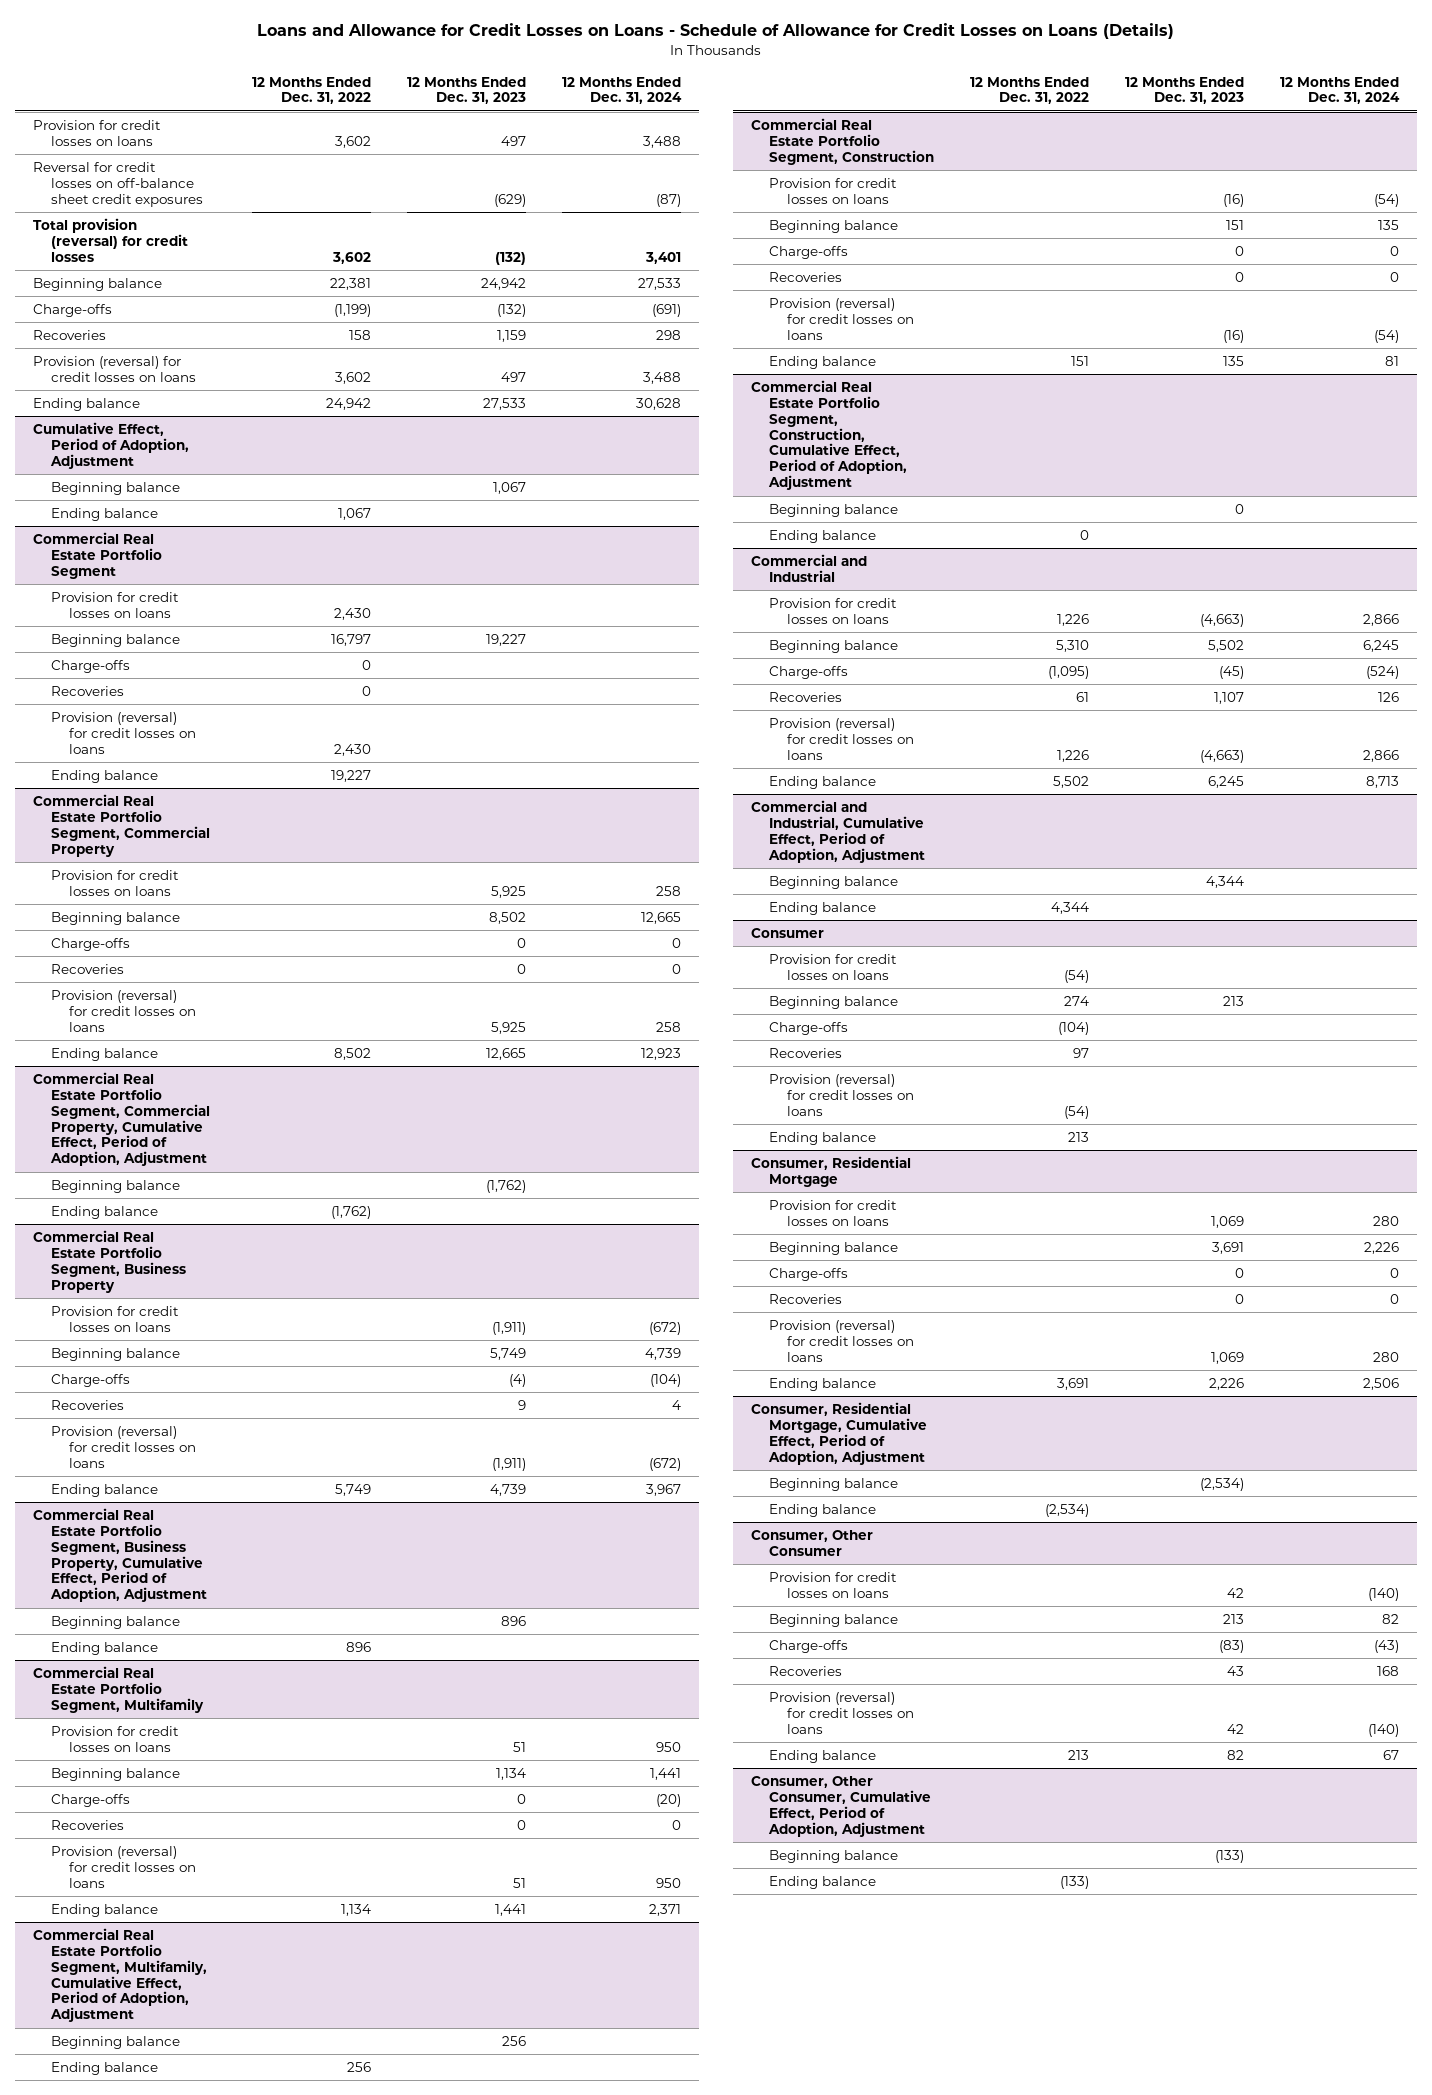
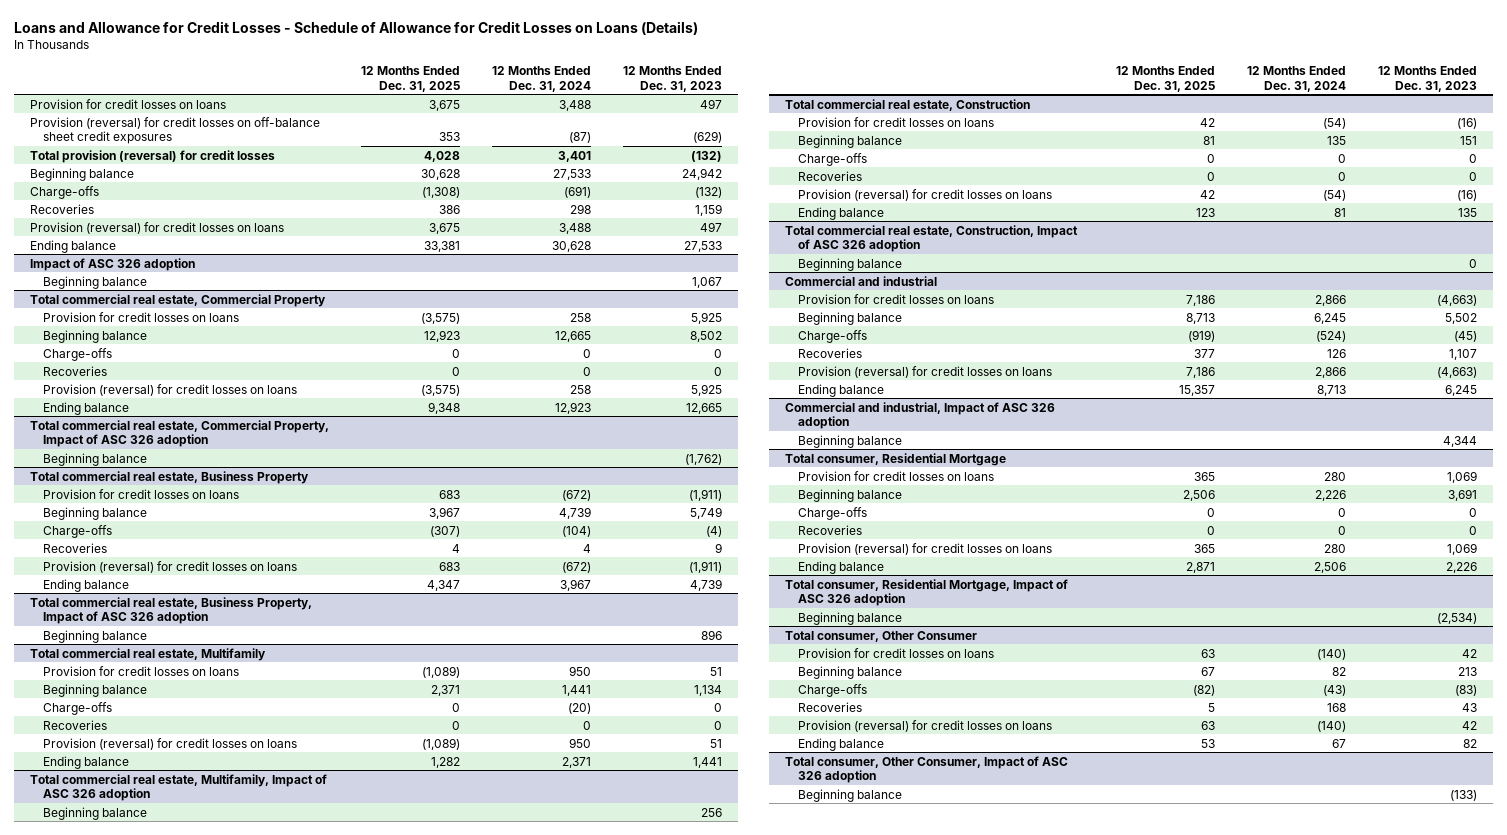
- Loans and Allowance for Credit Losses on Loans - Schedule of Allowance for Credit Losses on Loans (Details)
+ Loans and Allowance for Credit Losses - Schedule of Allowance for Credit Losses on Loans (Details)
- | 12 Months Ended Dec. 31, 2022 | 12 Months Ended Dec. 31, 2023 | 12 Months Ended Dec. 31, 2024
+ | 12 Months Ended Dec. 31, 2025 | 12 Months Ended Dec. 31, 2024 | 12 Months Ended Dec. 31, 2023
- Reversal for credit losses on off-balance sheet credit exposures | | (629) | (87)
+ Provision (reversal) for credit losses on off-balance sheet credit exposures | 353 | (87) | (629)
- Cumulative Effect, Period of Adoption, Adjustment
+ Impact of ASC 326 adoption
- Ending balance | 1,067 | |
- Commercial Real Estate Portfolio Segment
- Provision for credit losses on loans | 2,430 | |
- Beginning balance | 16,797 | 19,227 |
- Charge-offs | 0 | |
- Recoveries | 0 | |
- Provision (reversal) for credit losses on loans | 2,430 | |
- Ending balance | 19,227 | |
- Commercial Real Estate Portfolio Segment, Commercial Property
+ Total commercial real estate, Commercial Property
- Commercial Real Estate Portfolio Segment, Commercial Property, Cumulative Effect, Period of Adoption, Adjustment
+ Total commercial real estate, Commercial Property, Impact of ASC 326 adoption
- Ending balance | (1,762) | |
- Commercial Real Estate Portfolio Segment, Business Property
+ Total commercial real estate, Business Property
- Commercial Real Estate Portfolio Segment, Business Property, Cumulative Effect, Period of Adoption, Adjustment
+ Total commercial real estate, Business Property, Impact of ASC 326 adoption
- Ending balance | 896 | |
- Commercial Real Estate Portfolio Segment, Multifamily
+ Total commercial real estate, Multifamily
- Commercial Real Estate Portfolio Segment, Multifamily, Cumulative Effect, Period of Adoption, Adjustment
+ Total commercial real estate, Multifamily, Impact of ASC 326 adoption
- Ending balance | 256 | |
- Commercial Real Estate Portfolio Segment, Construction
+ Total commercial real estate, Construction
- Commercial Real Estate Portfolio Segment, Construction, Cumulative Effect, Period of Adoption, Adjustment
+ Total commercial real estate, Construction, Impact of ASC 326 adoption
- Ending balance | 0 | |
- Commercial and Industrial
+ Commercial and industrial
- Commercial and Industrial, Cumulative Effect, Period of Adoption, Adjustment
+ Commercial and industrial, Impact of ASC 326 adoption
- Ending balance | 4,344 | |
- Consumer
- Provision for credit losses on loans | (54) | |
- Beginning balance | 274 | 213 |
- Charge-offs | (104) | |
- Recoveries | 97 | |
- Provision (reversal) for credit losses on loans | (54) | |
- Ending balance | 213 | |
- Consumer, Residential Mortgage
+ Total consumer, Residential Mortgage
- Consumer, Residential Mortgage, Cumulative Effect, Period of Adoption, Adjustment
+ Total consumer, Residential Mortgage, Impact of ASC 326 adoption
- Ending balance | (2,534) | |
- Consumer, Other Consumer
+ Total consumer, Other Consumer
- Consumer, Other Consumer, Cumulative Effect, Period of Adoption, Adjustment
+ Total consumer, Other Consumer, Impact of ASC 326 adoption
- Ending balance | (133) | |

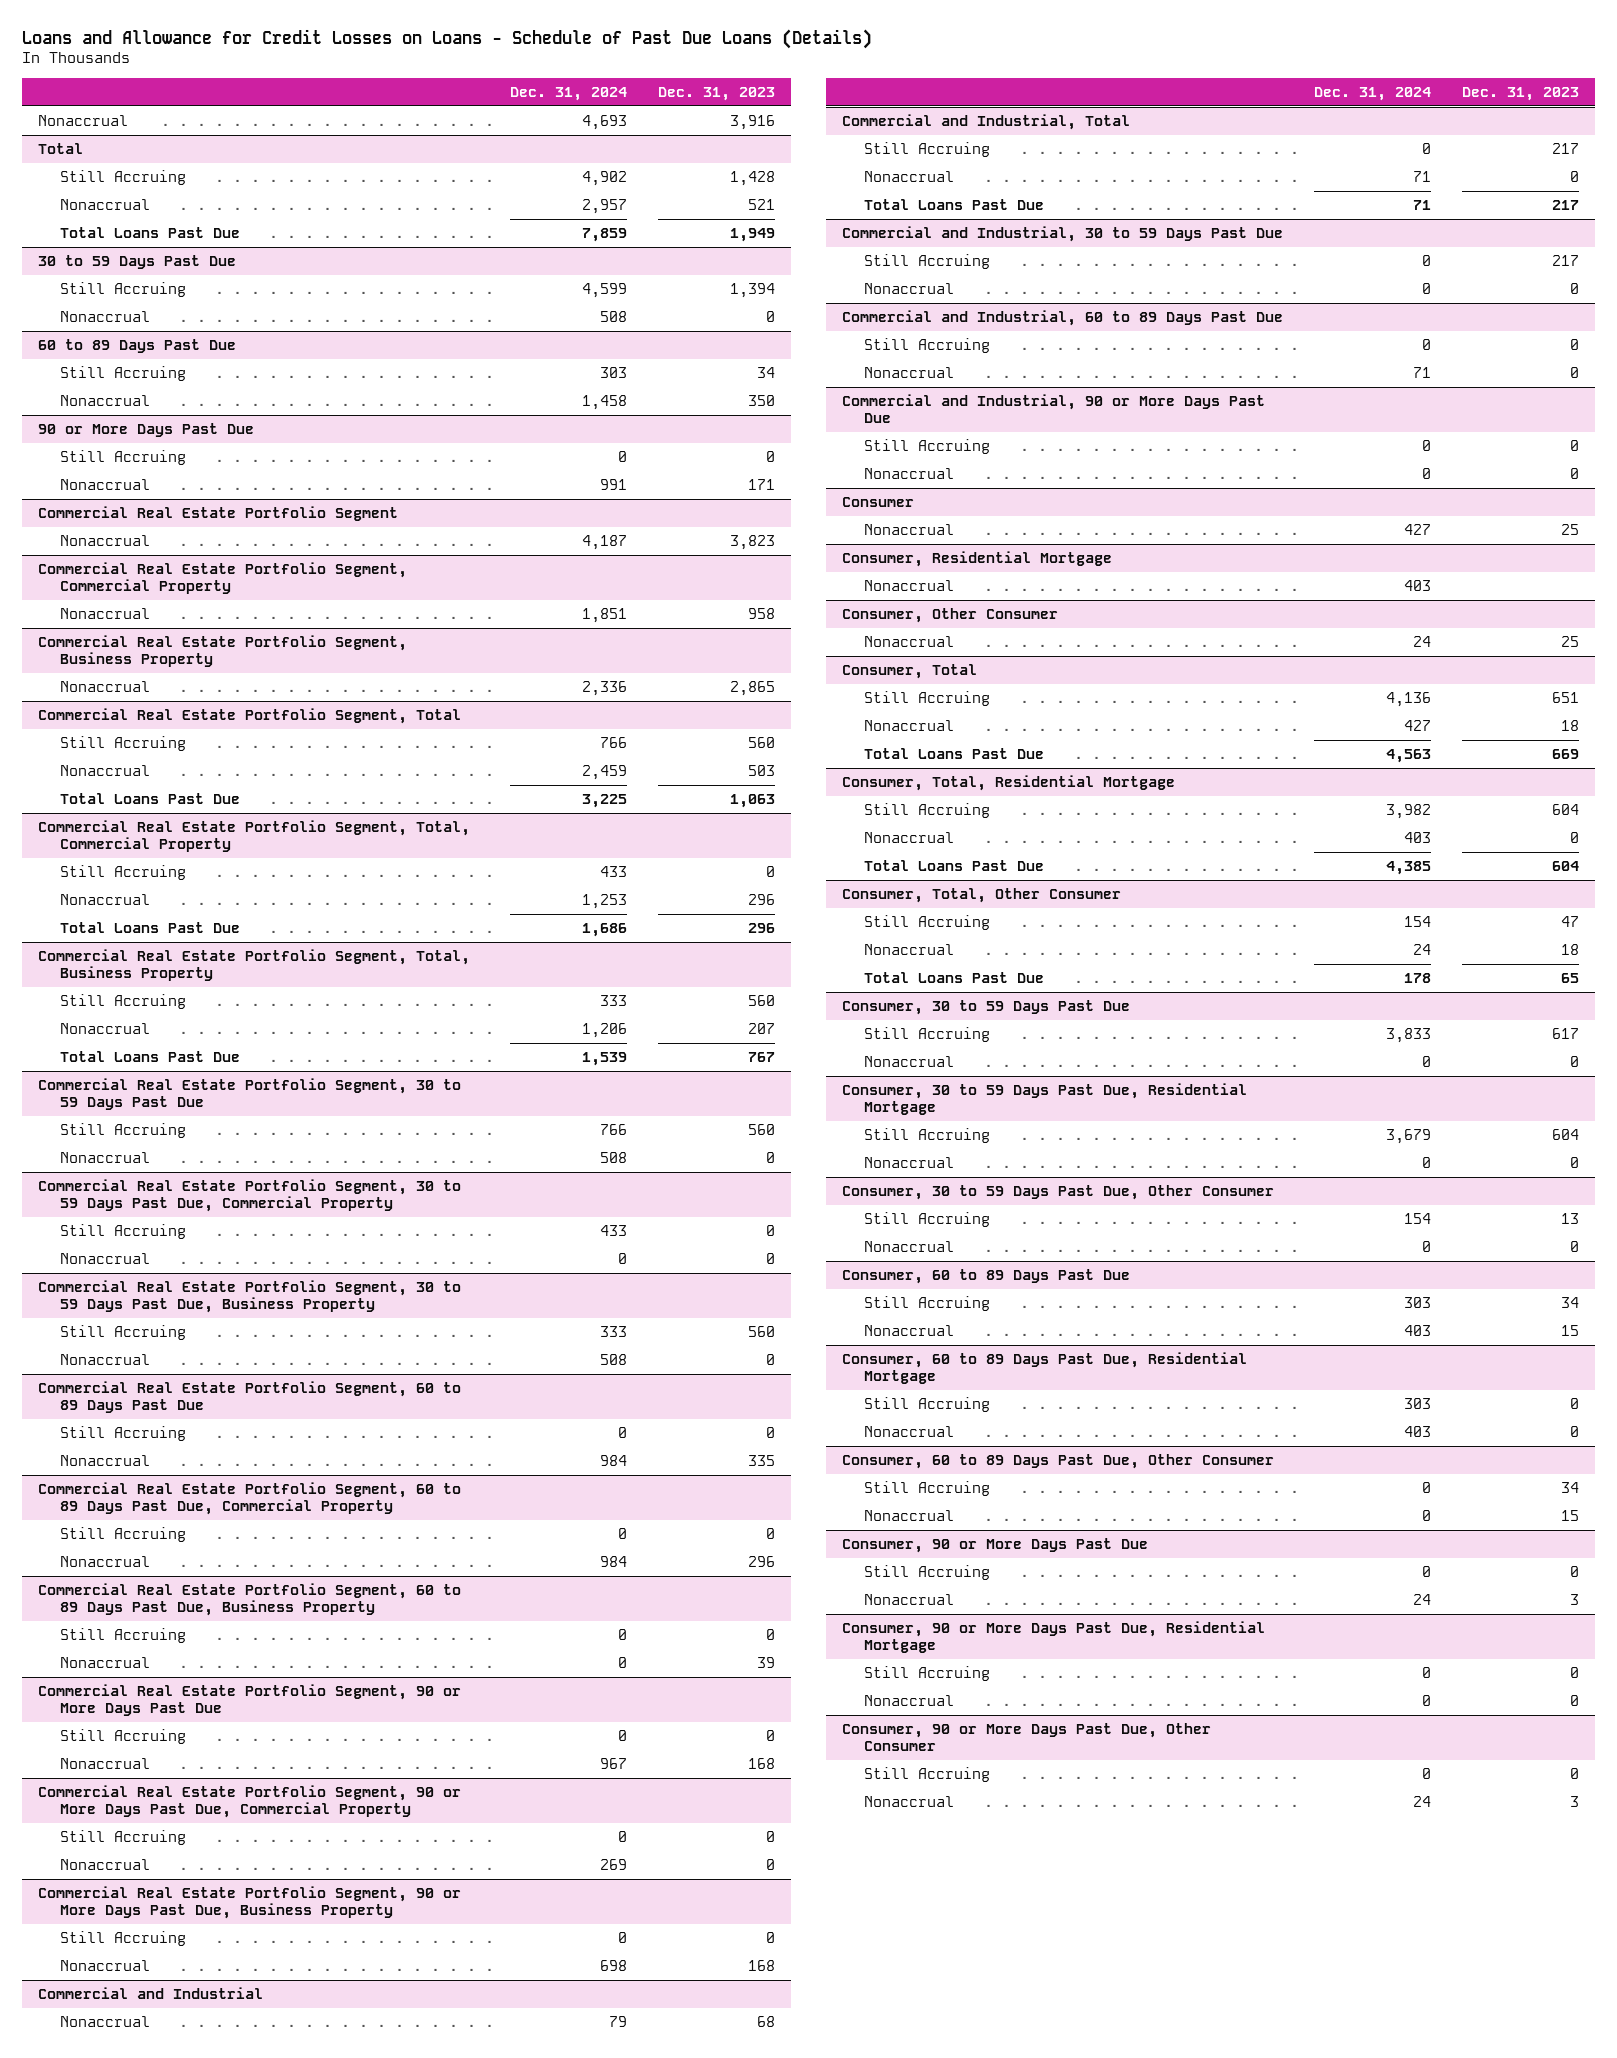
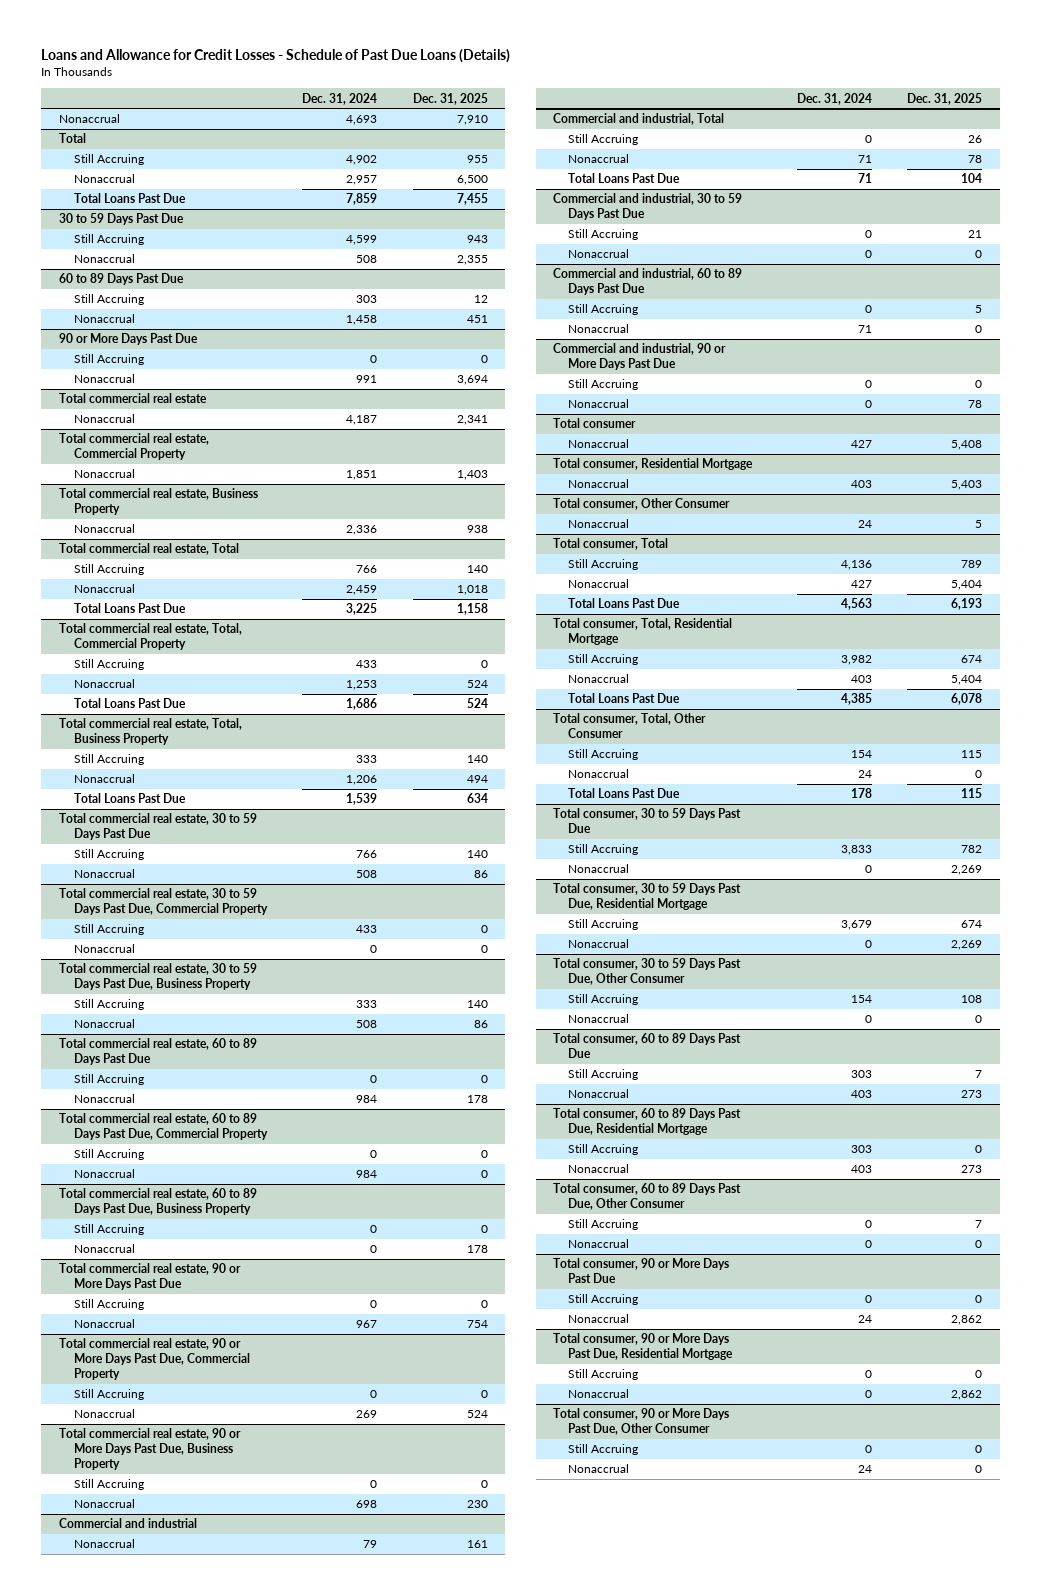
- Loans and Allowance for Credit Losses on Loans - Schedule of Past Due Loans (Details)
+ Loans and Allowance for Credit Losses - Schedule of Past Due Loans (Details)
- | Dec. 31, 2024 | Dec. 31, 2023
+ | Dec. 31, 2024 | Dec. 31, 2025
- Commercial Real Estate Portfolio Segment
+ Total commercial real estate
- Commercial Real Estate Portfolio Segment, Commercial Property
+ Total commercial real estate, Commercial Property
- Commercial Real Estate Portfolio Segment, Business Property
+ Total commercial real estate, Business Property
- Commercial Real Estate Portfolio Segment, Total
+ Total commercial real estate, Total
- Commercial Real Estate Portfolio Segment, Total, Commercial Property
+ Total commercial real estate, Total, Commercial Property
- Commercial Real Estate Portfolio Segment, Total, Business Property
+ Total commercial real estate, Total, Business Property
- Commercial Real Estate Portfolio Segment, 30 to 59 Days Past Due
+ Total commercial real estate, 30 to 59 Days Past Due
- Commercial Real Estate Portfolio Segment, 30 to 59 Days Past Due, Commercial Property
+ Total commercial real estate, 30 to 59 Days Past Due, Commercial Property
- Commercial Real Estate Portfolio Segment, 30 to 59 Days Past Due, Business Property
+ Total commercial real estate, 30 to 59 Days Past Due, Business Property
- Commercial Real Estate Portfolio Segment, 60 to 89 Days Past Due
+ Total commercial real estate, 60 to 89 Days Past Due
- Commercial Real Estate Portfolio Segment, 60 to 89 Days Past Due, Commercial Property
+ Total commercial real estate, 60 to 89 Days Past Due, Commercial Property
- Commercial Real Estate Portfolio Segment, 60 to 89 Days Past Due, Business Property
+ Total commercial real estate, 60 to 89 Days Past Due, Business Property
- Commercial Real Estate Portfolio Segment, 90 or More Days Past Due
+ Total commercial real estate, 90 or More Days Past Due
- Commercial Real Estate Portfolio Segment, 90 or More Days Past Due, Commercial Property
+ Total commercial real estate, 90 or More Days Past Due, Commercial Property
- Commercial Real Estate Portfolio Segment, 90 or More Days Past Due, Business Property
+ Total commercial real estate, 90 or More Days Past Due, Business Property
- Commercial and Industrial
+ Commercial and industrial
- Commercial and Industrial, Total
+ Commercial and industrial, Total
- Commercial and Industrial, 30 to 59 Days Past Due
+ Commercial and industrial, 30 to 59 Days Past Due
- Commercial and Industrial, 60 to 89 Days Past Due
+ Commercial and industrial, 60 to 89 Days Past Due
- Commercial and Industrial, 90 or More Days Past Due
+ Commercial and industrial, 90 or More Days Past Due
- Consumer
+ Total consumer
- Consumer, Residential Mortgage
+ Total consumer, Residential Mortgage
- Consumer, Other Consumer
+ Total consumer, Other Consumer
- Consumer, Total
+ Total consumer, Total
- Consumer, Total, Residential Mortgage
+ Total consumer, Total, Residential Mortgage
- Consumer, Total, Other Consumer
+ Total consumer, Total, Other Consumer
- Consumer, 30 to 59 Days Past Due
+ Total consumer, 30 to 59 Days Past Due
- Consumer, 30 to 59 Days Past Due, Residential Mortgage
+ Total consumer, 30 to 59 Days Past Due, Residential Mortgage
- Consumer, 30 to 59 Days Past Due, Other Consumer
+ Total consumer, 30 to 59 Days Past Due, Other Consumer
- Consumer, 60 to 89 Days Past Due
+ Total consumer, 60 to 89 Days Past Due
- Consumer, 60 to 89 Days Past Due, Residential Mortgage
+ Total consumer, 60 to 89 Days Past Due, Residential Mortgage
- Consumer, 60 to 89 Days Past Due, Other Consumer
+ Total consumer, 60 to 89 Days Past Due, Other Consumer
- Consumer, 90 or More Days Past Due
+ Total consumer, 90 or More Days Past Due
- Consumer, 90 or More Days Past Due, Residential Mortgage
+ Total consumer, 90 or More Days Past Due, Residential Mortgage
- Consumer, 90 or More Days Past Due, Other Consumer
+ Total consumer, 90 or More Days Past Due, Other Consumer

